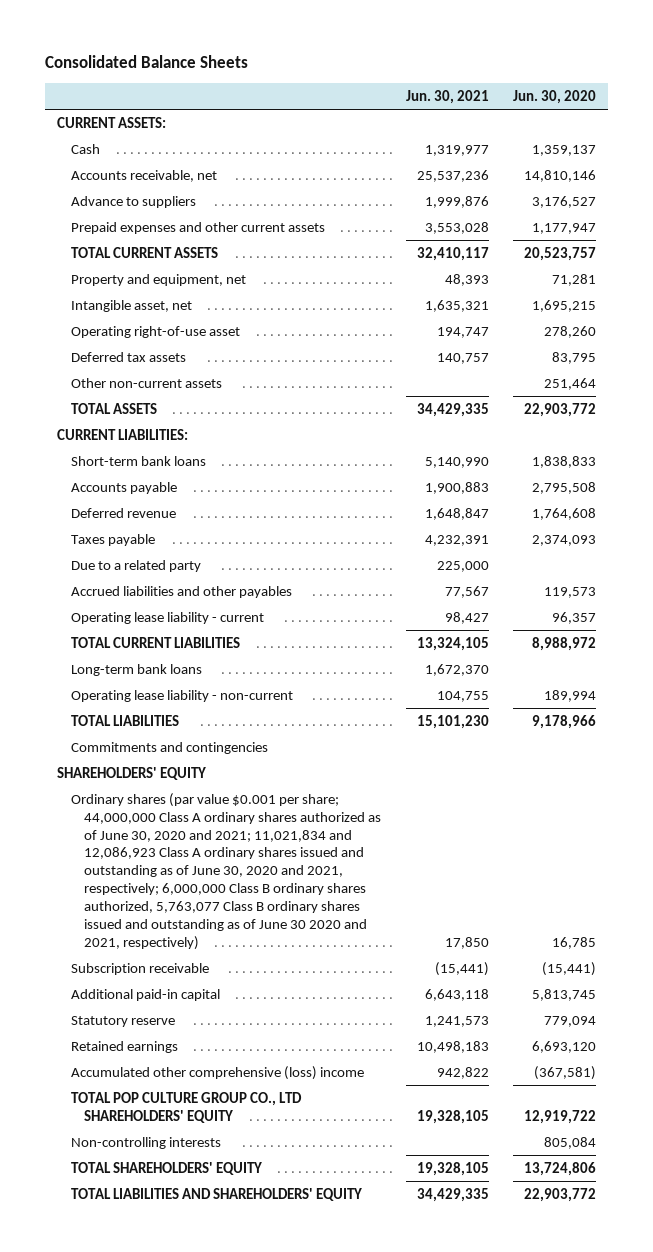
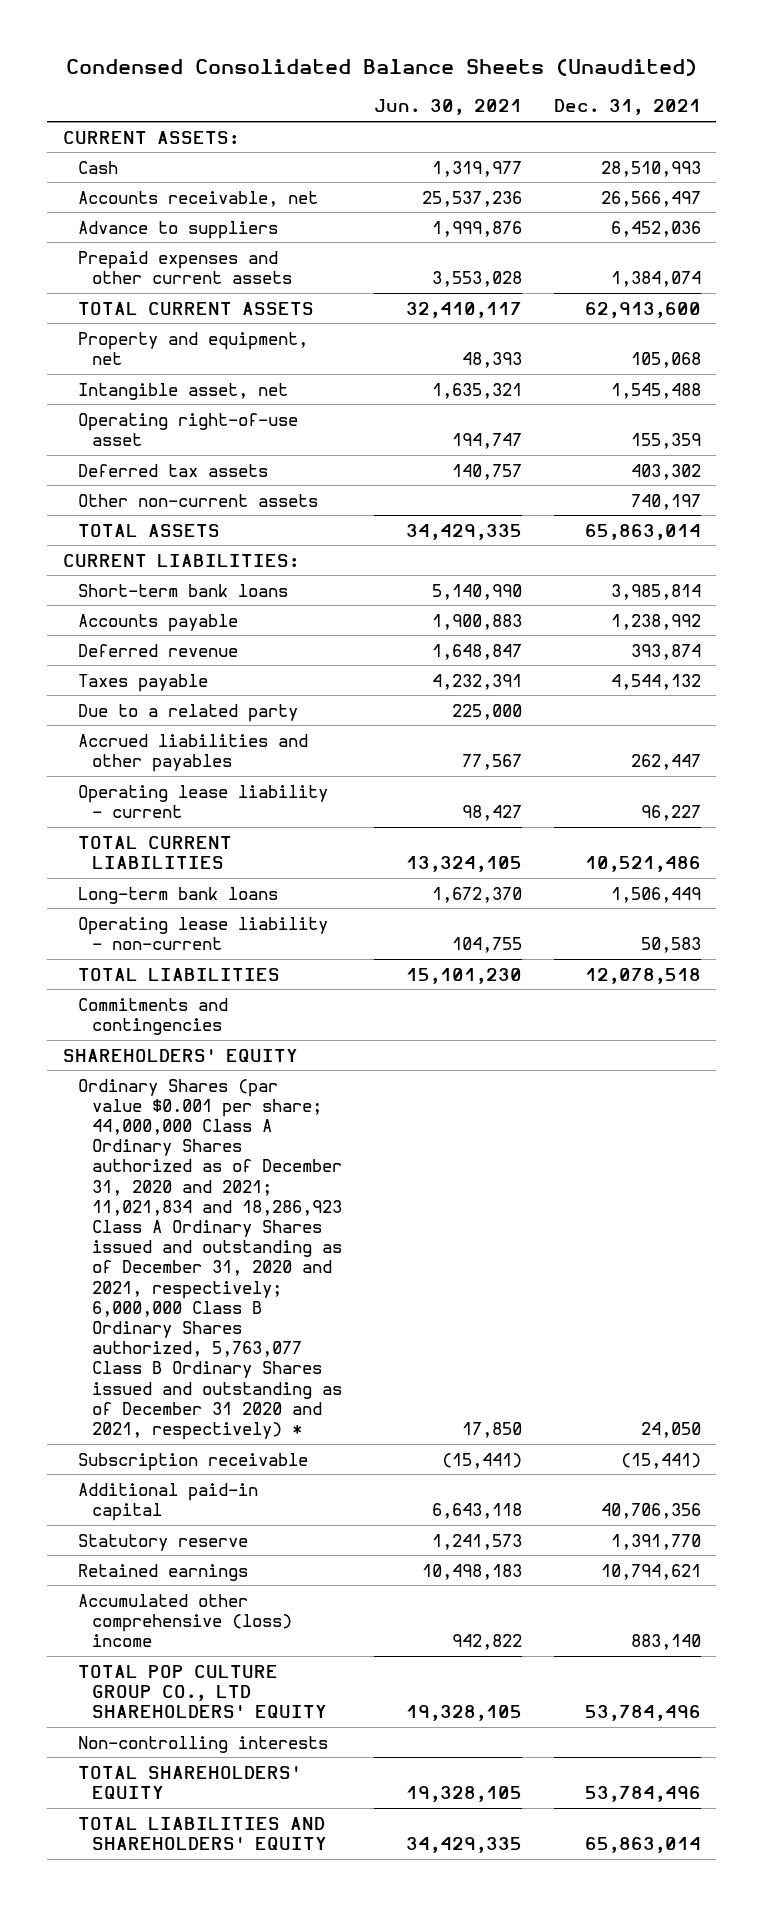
- Consolidated Balance Sheets
+ Condensed Consolidated Balance Sheets (Unaudited)
- | Jun. 30, 2021 | Jun. 30, 2020
+ | Jun. 30, 2021 | Dec. 31, 2021
- Ordinary shares (par value $0.001 per share; 44,000,000 Class A ordinary shares authorized as of June 30, 2020 and 2021; 11,021,834 and 12,086,923 Class A ordinary shares issued and outstanding as of June 30, 2020 and 2021, respectively; 6,000,000 Class B ordinary shares authorized, 5,763,077 Class B ordinary shares issued and outstanding as of June 30 2020 and 2021, respectively) | 17,850 | 16,785
+ Ordinary Shares (par value $0.001 per share; 44,000,000 Class A Ordinary Shares authorized as of December 31, 2020 and 2021; 11,021,834 and 18,286,923 Class A Ordinary Shares issued and outstanding as of December 31, 2020 and 2021, respectively; 6,000,000 Class B Ordinary Shares authorized, 5,763,077 Class B Ordinary Shares issued and outstanding as of December 31 2020 and 2021, respectively) * | 17,850 | 24,050

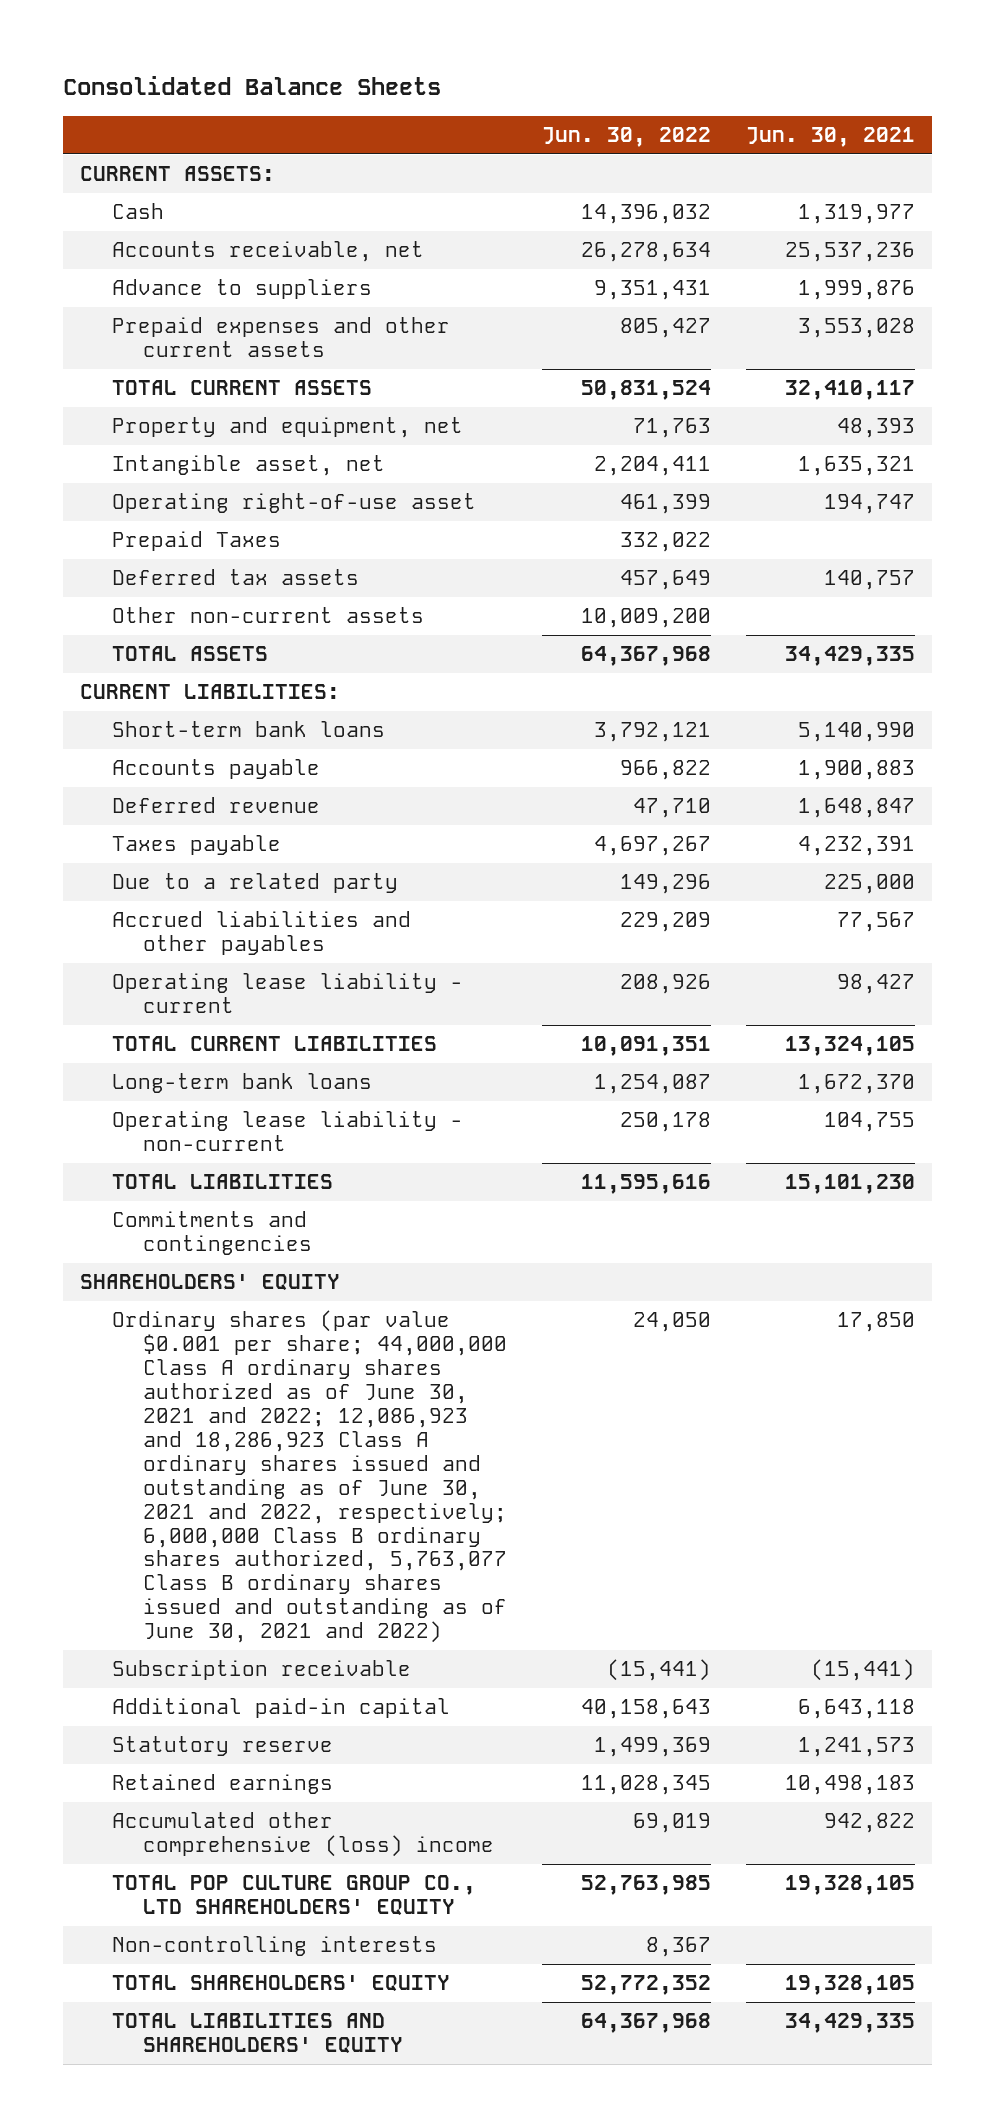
- Condensed Consolidated Balance Sheets (Unaudited)
+ Consolidated Balance Sheets
- | Jun. 30, 2021 | Dec. 31, 2021
+ | Jun. 30, 2022 | Jun. 30, 2021
+ Prepaid Taxes | 332,022 |
- Ordinary Shares (par value $0.001 per share; 44,000,000 Class A Ordinary Shares authorized as of December 31, 2020 and 2021; 11,021,834 and 18,286,923 Class A Ordinary Shares issued and outstanding as of December 31, 2020 and 2021, respectively; 6,000,000 Class B Ordinary Shares authorized, 5,763,077 Class B Ordinary Shares issued and outstanding as of December 31 2020 and 2021, respectively) * | 17,850 | 24,050
+ Ordinary shares (par value $0.001 per share; 44,000,000 Class A ordinary shares authorized as of June 30, 2021 and 2022; 12,086,923 and 18,286,923 Class A ordinary shares issued and outstanding as of June 30, 2021 and 2022, respectively; 6,000,000 Class B ordinary shares authorized, 5,763,077 Class B ordinary shares issued and outstanding as of June 30, 2021 and 2022) | 24,050 | 17,850

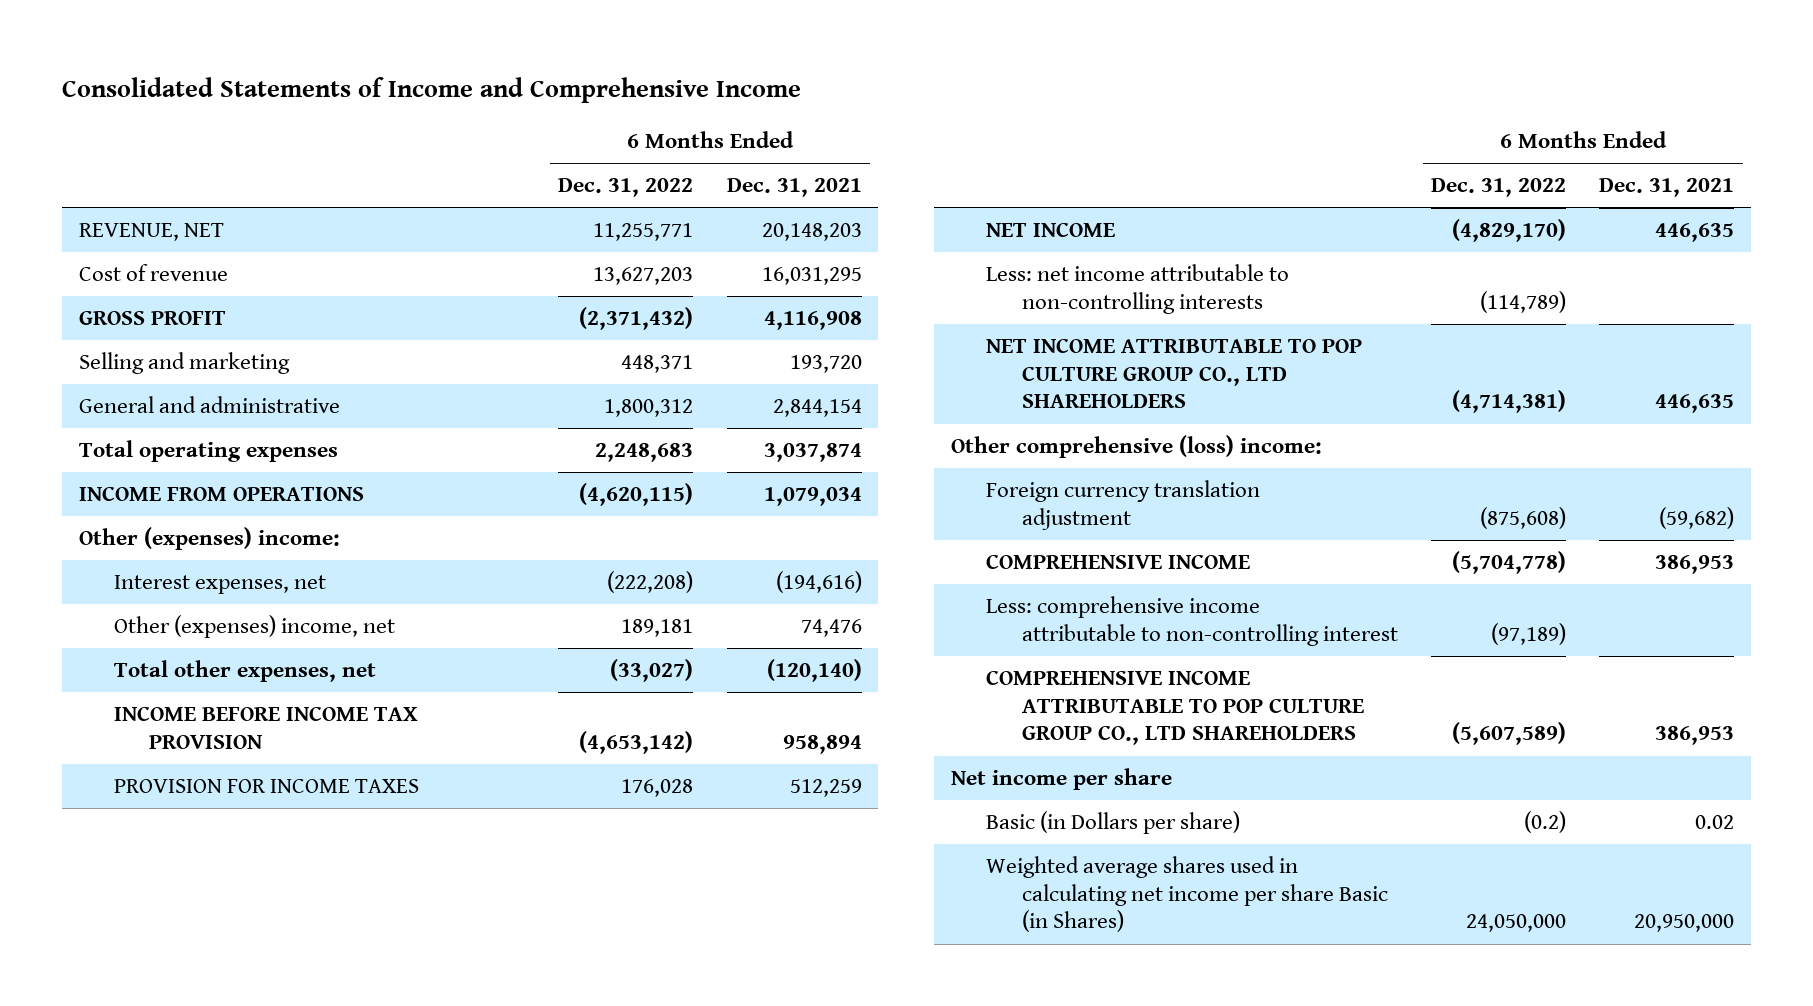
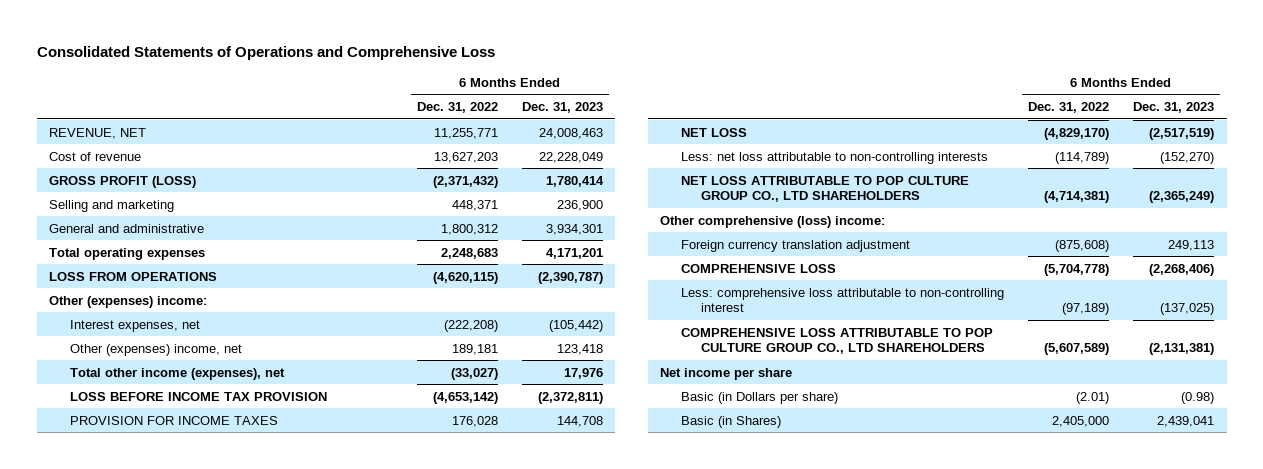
- Consolidated Statements of Income and Comprehensive Income
+ Consolidated Statements of Operations and Comprehensive Loss
- | 6 Months Ended Dec. 31, 2022 | 6 Months Ended Dec. 31, 2021
+ | 6 Months Ended Dec. 31, 2022 | 6 Months Ended Dec. 31, 2023
- GROSS PROFIT | (2,371,432) | 4,116,908
+ GROSS PROFIT (LOSS) | (2,371,432) | 1,780,414
- INCOME FROM OPERATIONS | (4,620,115) | 1,079,034
+ LOSS FROM OPERATIONS | (4,620,115) | (2,390,787)
- Total other expenses, net | (33,027) | (120,140)
- INCOME BEFORE INCOME TAX PROVISION | (4,653,142) | 958,894
+ Total other income (expenses), net | (33,027) | 17,976
+ LOSS BEFORE INCOME TAX PROVISION | (4,653,142) | (2,372,811)
- NET INCOME | (4,829,170) | 446,635
- Less: net income attributable to non-controlling interests | (114,789) |
- NET INCOME ATTRIBUTABLE TO POP CULTURE GROUP CO., LTD SHAREHOLDERS | (4,714,381) | 446,635
+ NET LOSS | (4,829,170) | (2,517,519)
+ Less: net loss attributable to non-controlling interests | (114,789) | (152,270)
+ NET LOSS ATTRIBUTABLE TO POP CULTURE GROUP CO., LTD SHAREHOLDERS | (4,714,381) | (2,365,249)
- COMPREHENSIVE INCOME | (5,704,778) | 386,953
- Less: comprehensive income attributable to non-controlling interest | (97,189) |
- COMPREHENSIVE INCOME ATTRIBUTABLE TO POP CULTURE GROUP CO., LTD SHAREHOLDERS | (5,607,589) | 386,953
+ COMPREHENSIVE LOSS | (5,704,778) | (2,268,406)
+ Less: comprehensive loss attributable to non-controlling interest | (97,189) | (137,025)
+ COMPREHENSIVE LOSS ATTRIBUTABLE TO POP CULTURE GROUP CO., LTD SHAREHOLDERS | (5,607,589) | (2,131,381)
- Basic (in Dollars per share) | (0.2) | 0.02
- Weighted average shares used in calculating net income per share Basic (in Shares) | 24,050,000 | 20,950,000
+ Basic (in Dollars per share) | (2.01) | (0.98)
+ Basic (in Shares) | 2,405,000 | 2,439,041

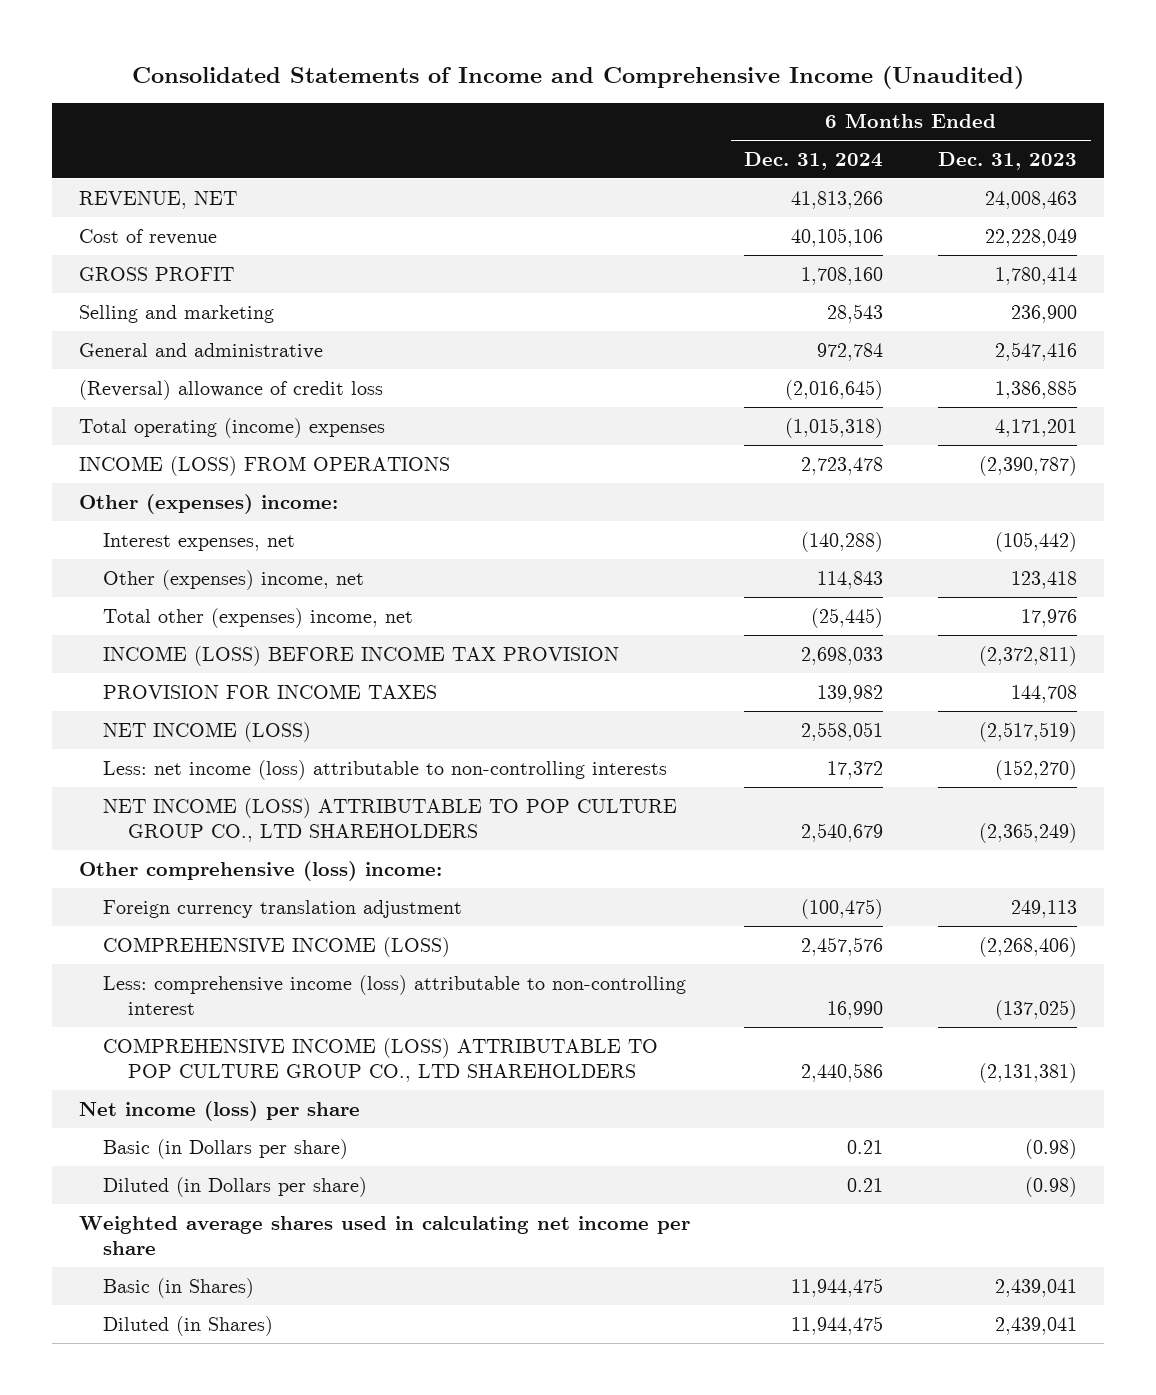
- Consolidated Statements of Operations and Comprehensive Loss
+ Consolidated Statements of Income and Comprehensive Income (Unaudited)
- | 6 Months Ended Dec. 31, 2022 | 6 Months Ended Dec. 31, 2023
+ | 6 Months Ended Dec. 31, 2024 | 6 Months Ended Dec. 31, 2023
- GROSS PROFIT (LOSS) | (2,371,432) | 1,780,414
+ GROSS PROFIT | 1,708,160 | 1,780,414
- General and administrative | 1,800,312 | 3,934,301
- Total operating expenses | 2,248,683 | 4,171,201
- LOSS FROM OPERATIONS | (4,620,115) | (2,390,787)
+ General and administrative | 972,784 | 2,547,416
+ (Reversal) allowance of credit loss | (2,016,645) | 1,386,885
+ Total operating (income) expenses | (1,015,318) | 4,171,201
+ INCOME (LOSS) FROM OPERATIONS | 2,723,478 | (2,390,787)
- Total other income (expenses), net | (33,027) | 17,976
- LOSS BEFORE INCOME TAX PROVISION | (4,653,142) | (2,372,811)
+ Total other (expenses) income, net | (25,445) | 17,976
+ INCOME (LOSS) BEFORE INCOME TAX PROVISION | 2,698,033 | (2,372,811)
- NET LOSS | (4,829,170) | (2,517,519)
- Less: net loss attributable to non-controlling interests | (114,789) | (152,270)
- NET LOSS ATTRIBUTABLE TO POP CULTURE GROUP CO., LTD SHAREHOLDERS | (4,714,381) | (2,365,249)
+ NET INCOME (LOSS) | 2,558,051 | (2,517,519)
+ Less: net income (loss) attributable to non-controlling interests | 17,372 | (152,270)
+ NET INCOME (LOSS) ATTRIBUTABLE TO POP CULTURE GROUP CO., LTD SHAREHOLDERS | 2,540,679 | (2,365,249)
- COMPREHENSIVE LOSS | (5,704,778) | (2,268,406)
- Less: comprehensive loss attributable to non-controlling interest | (97,189) | (137,025)
- COMPREHENSIVE LOSS ATTRIBUTABLE TO POP CULTURE GROUP CO., LTD SHAREHOLDERS | (5,607,589) | (2,131,381)
- Net income per share
+ COMPREHENSIVE INCOME (LOSS) | 2,457,576 | (2,268,406)
+ Less: comprehensive income (loss) attributable to non-controlling interest | 16,990 | (137,025)
+ COMPREHENSIVE INCOME (LOSS) ATTRIBUTABLE TO POP CULTURE GROUP CO., LTD SHAREHOLDERS | 2,440,586 | (2,131,381)
+ Net income (loss) per share
+ Diluted (in Dollars per share) | 0.21 | (0.98)
+ Weighted average shares used in calculating net income per share
+ Diluted (in Shares) | 11,944,475 | 2,439,041

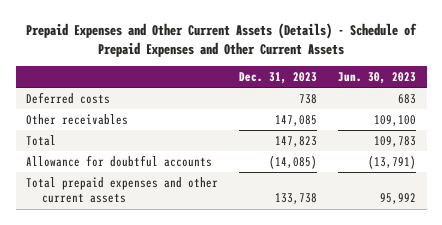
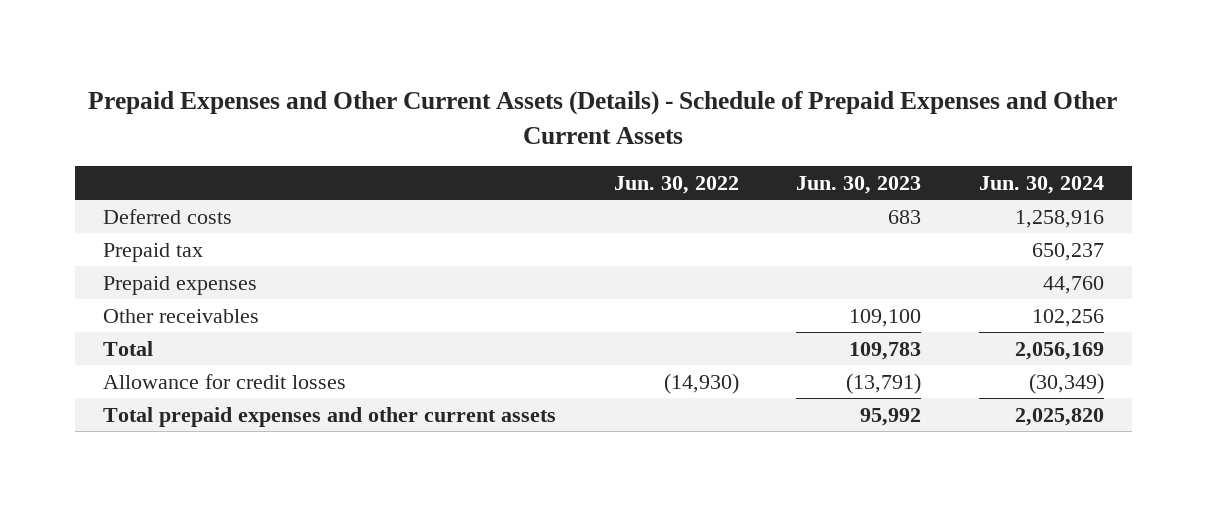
- | Dec. 31, 2023 | Jun. 30, 2023
+ | Jun. 30, 2022 | Jun. 30, 2023 | Jun. 30, 2024
+ Prepaid tax | | | 650,237
+ Prepaid expenses | | | 44,760
- Allowance for doubtful accounts | (14,085) | (13,791)
+ Allowance for credit losses | (14,930) | (13,791) | (30,349)

